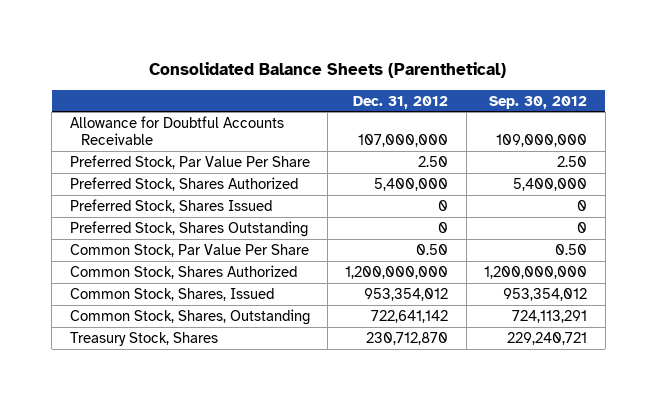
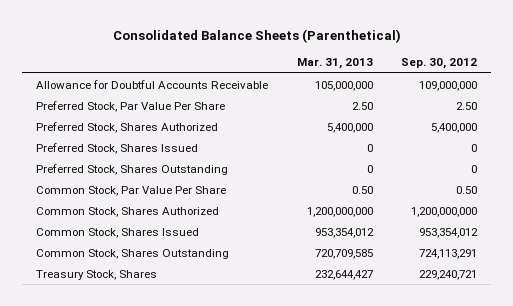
- | Dec. 31, 2012 | Sep. 30, 2012
+ | Mar. 31, 2013 | Sep. 30, 2012
- Common Stock, Shares, Issued | 953,354,012 | 953,354,012
- Common Stock, Shares, Outstanding | 722,641,142 | 724,113,291
+ Common Stock, Shares Issued | 953,354,012 | 953,354,012
+ Common Stock, Shares Outstanding | 720,709,585 | 724,113,291

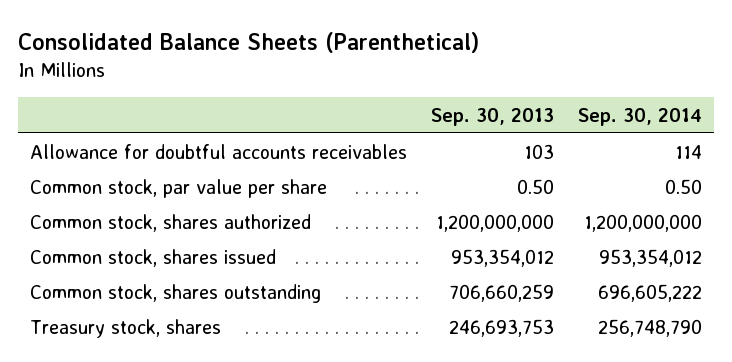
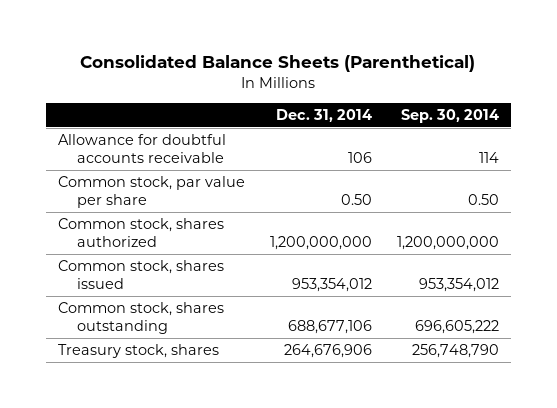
- | Sep. 30, 2013 | Sep. 30, 2014
+ | Dec. 31, 2014 | Sep. 30, 2014
- Allowance for doubtful accounts receivables | 103 | 114
+ Allowance for doubtful accounts receivable | 106 | 114

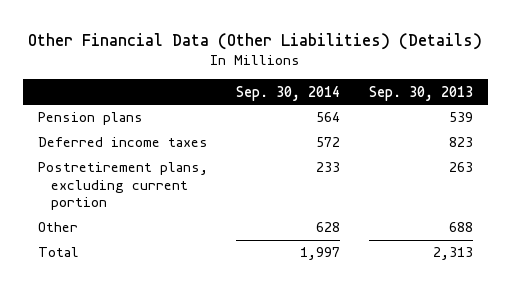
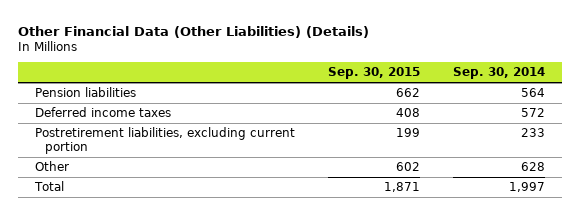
- | Sep. 30, 2014 | Sep. 30, 2013
+ | Sep. 30, 2015 | Sep. 30, 2014
- Pension plans | 564 | 539
+ Pension liabilities | 662 | 564
- Postretirement plans, excluding current portion | 233 | 263
+ Postretirement liabilities, excluding current portion | 199 | 233

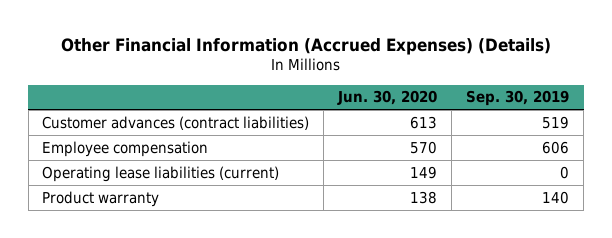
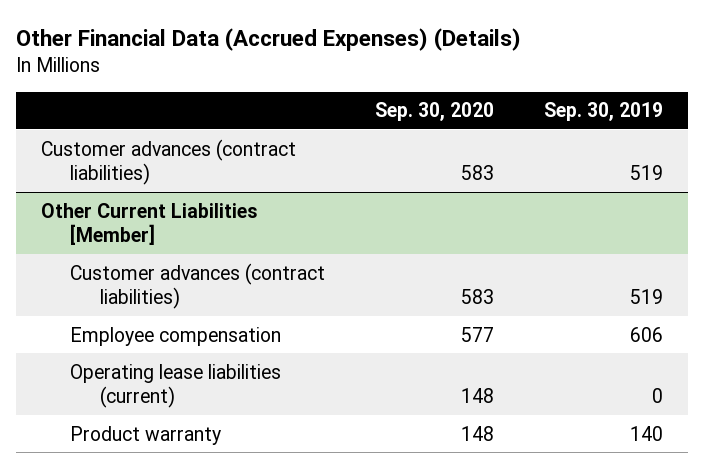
- Other Financial Information (Accrued Expenses) (Details)
+ Other Financial Data (Accrued Expenses) (Details)
- | Jun. 30, 2020 | Sep. 30, 2019
+ | Sep. 30, 2020 | Sep. 30, 2019
+ Other Current Liabilities [Member]
+ Customer advances (contract liabilities) | 583 | 519

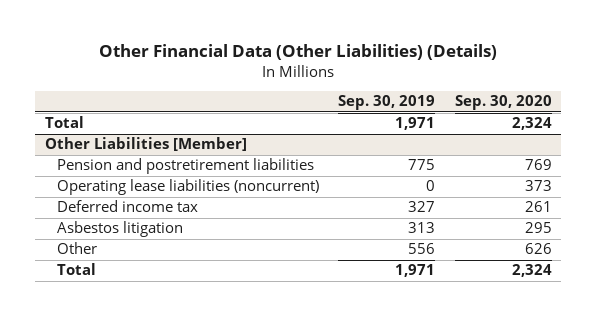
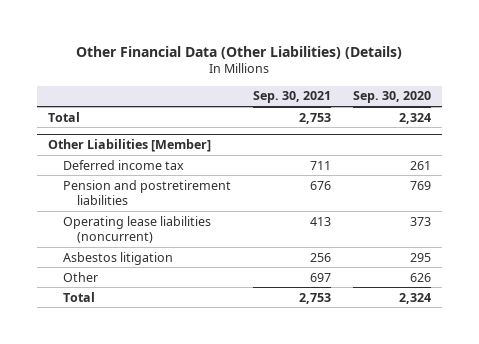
- | Sep. 30, 2019 | Sep. 30, 2020
+ | Sep. 30, 2021 | Sep. 30, 2020
@ Other Liabilities [Member]
moved up: Deferred income tax | 711 | 261

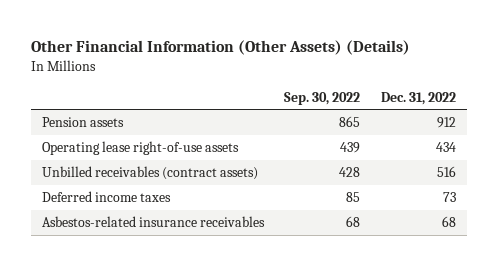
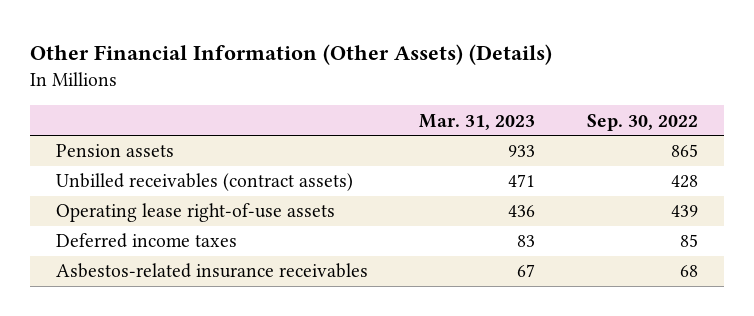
- | Sep. 30, 2022 | Dec. 31, 2022
+ | Mar. 31, 2023 | Sep. 30, 2022
moved down: Operating lease right-of-use assets | 436 | 439

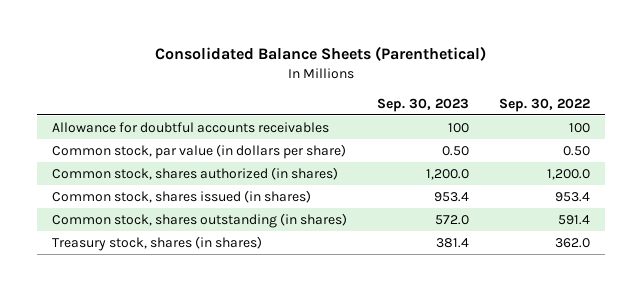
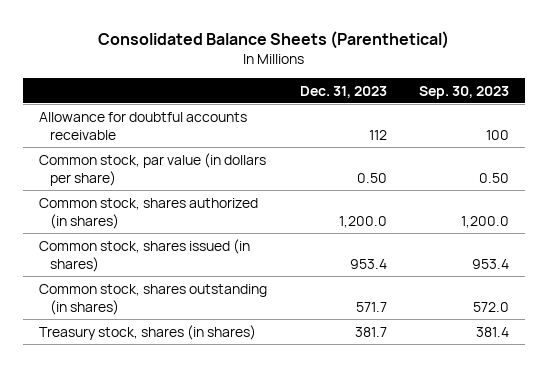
- | Sep. 30, 2023 | Sep. 30, 2022
+ | Dec. 31, 2023 | Sep. 30, 2023
- Allowance for doubtful accounts receivables | 100 | 100
+ Allowance for doubtful accounts receivable | 112 | 100

